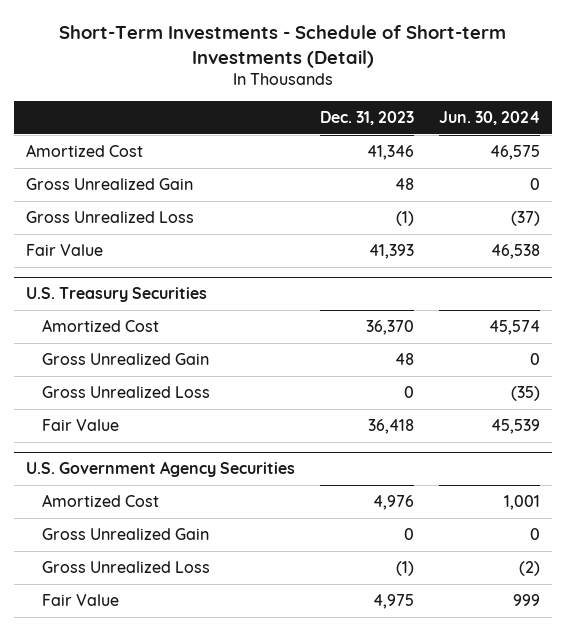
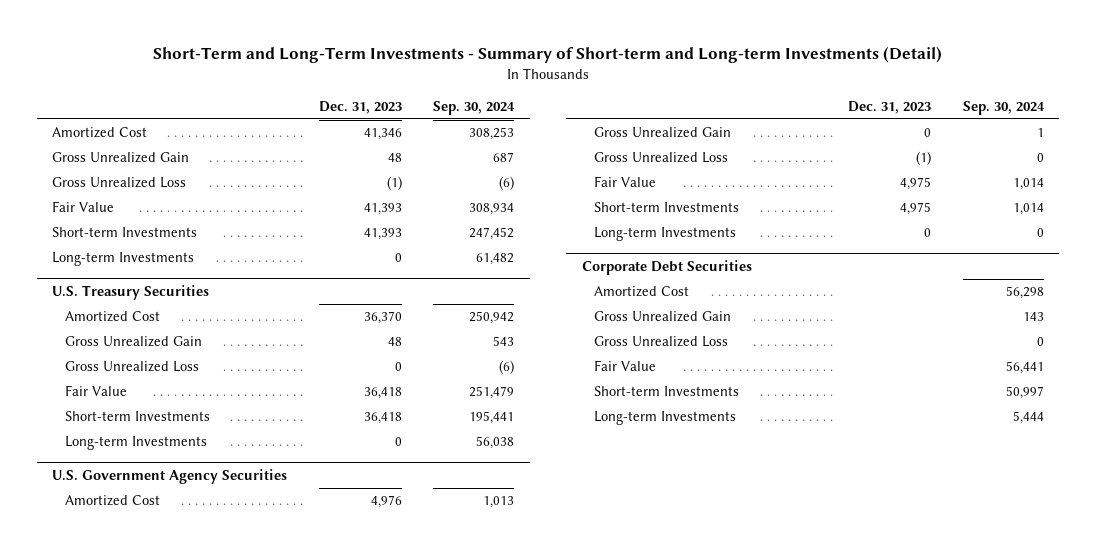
- Short-Term Investments - Schedule of Short-term Investments (Detail)
+ Short-Term and Long-Term Investments - Summary of Short-term and Long-term Investments (Detail)
- | Dec. 31, 2023 | Jun. 30, 2024
+ | Dec. 31, 2023 | Sep. 30, 2024
+ Short-term Investments | 41,393 | 247,452
+ Long-term Investments | 0 | 61,482
@ U.S. Treasury Securities
+ Short-term Investments | 36,418 | 195,441
+ Long-term Investments | 0 | 56,038
@ U.S. Government Agency Securities
+ Short-term Investments | 4,975 | 1,014
+ Long-term Investments | 0 | 0
+ Corporate Debt Securities
+ Amortized Cost | | 56,298
+ Gross Unrealized Gain | | 143
+ Gross Unrealized Loss | | 0
+ Fair Value | | 56,441
+ Short-term Investments | | 50,997
+ Long-term Investments | | 5,444

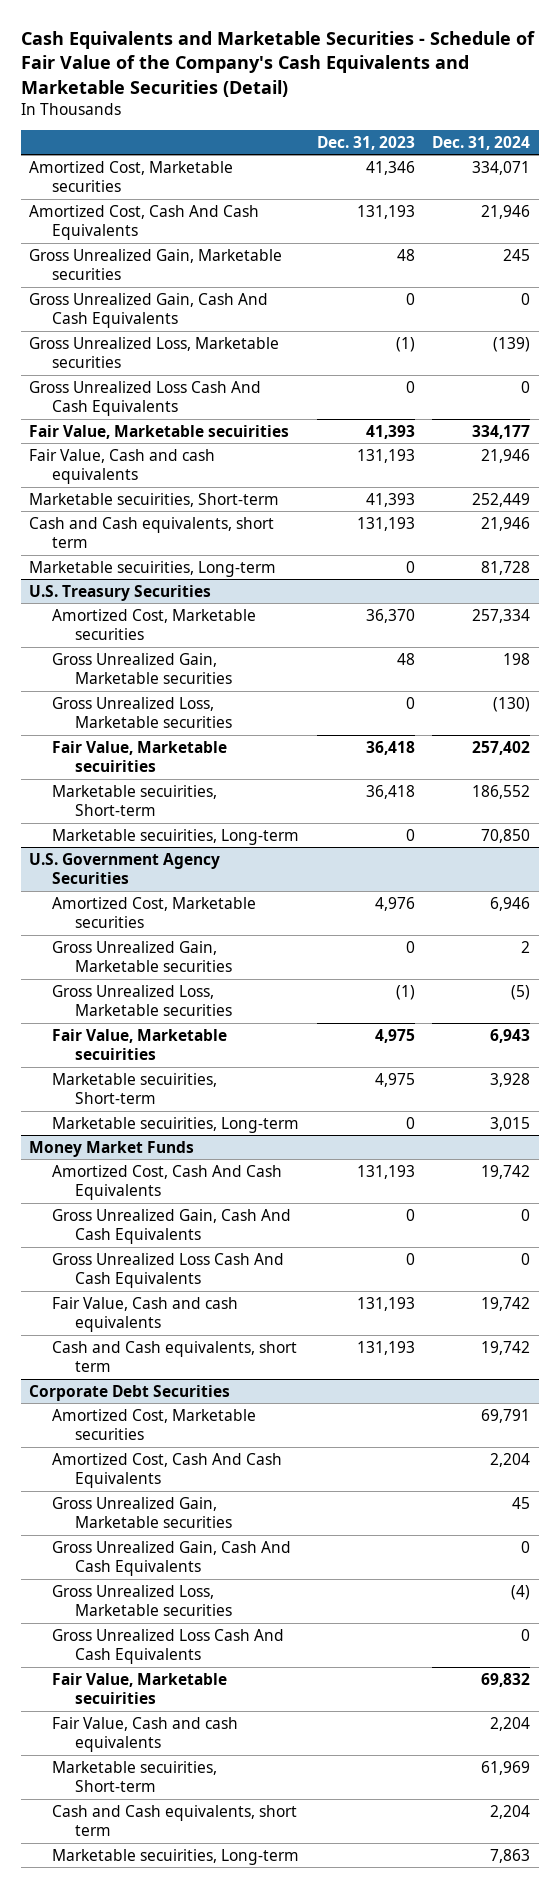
- Short-Term and Long-Term Investments - Summary of Short-term and Long-term Investments (Detail)
+ Cash Equivalents and Marketable Securities - Schedule of Fair Value of the Company's Cash Equivalents and Marketable Securities (Detail)
- | Dec. 31, 2023 | Sep. 30, 2024
+ | Dec. 31, 2023 | Dec. 31, 2024
- Amortized Cost | 41,346 | 308,253
- Gross Unrealized Gain | 48 | 687
- Gross Unrealized Loss | (1) | (6)
- Fair Value | 41,393 | 308,934
- Short-term Investments | 41,393 | 247,452
- Long-term Investments | 0 | 61,482
+ Amortized Cost, Marketable securities | 41,346 | 334,071
+ Amortized Cost, Cash And Cash Equivalents | 131,193 | 21,946
+ Gross Unrealized Gain, Marketable securities | 48 | 245
+ Gross Unrealized Gain, Cash And Cash Equivalents | 0 | 0
+ Gross Unrealized Loss, Marketable securities | (1) | (139)
+ Gross Unrealized Loss Cash And Cash Equivalents | 0 | 0
+ Fair Value, Marketable secuirities | 41,393 | 334,177
+ Fair Value, Cash and cash equivalents | 131,193 | 21,946
+ Marketable secuirities, Short-term | 41,393 | 252,449
+ Cash and Cash equivalents, short term | 131,193 | 21,946
+ Marketable secuirities, Long-term | 0 | 81,728
@ U.S. Treasury Securities
- Amortized Cost | 36,370 | 250,942
- Gross Unrealized Gain | 48 | 543
- Gross Unrealized Loss | 0 | (6)
- Fair Value | 36,418 | 251,479
- Short-term Investments | 36,418 | 195,441
- Long-term Investments | 0 | 56,038
+ Amortized Cost, Marketable securities | 36,370 | 257,334
+ Gross Unrealized Gain, Marketable securities | 48 | 198
+ Gross Unrealized Loss, Marketable securities | 0 | (130)
+ Fair Value, Marketable secuirities | 36,418 | 257,402
+ Marketable secuirities, Short-term | 36,418 | 186,552
+ Marketable secuirities, Long-term | 0 | 70,850
@ U.S. Government Agency Securities
- Amortized Cost | 4,976 | 1,013
- Gross Unrealized Gain | 0 | 1
- Gross Unrealized Loss | (1) | 0
- Fair Value | 4,975 | 1,014
- Short-term Investments | 4,975 | 1,014
- Long-term Investments | 0 | 0
+ Amortized Cost, Marketable securities | 4,976 | 6,946
+ Gross Unrealized Gain, Marketable securities | 0 | 2
+ Gross Unrealized Loss, Marketable securities | (1) | (5)
+ Fair Value, Marketable secuirities | 4,975 | 6,943
+ Marketable secuirities, Short-term | 4,975 | 3,928
+ Marketable secuirities, Long-term | 0 | 3,015
+ Money Market Funds
+ Amortized Cost, Cash And Cash Equivalents | 131,193 | 19,742
+ Gross Unrealized Gain, Cash And Cash Equivalents | 0 | 0
+ Gross Unrealized Loss Cash And Cash Equivalents | 0 | 0
+ Fair Value, Cash and cash equivalents | 131,193 | 19,742
+ Cash and Cash equivalents, short term | 131,193 | 19,742
@ Corporate Debt Securities
- Amortized Cost | | 56,298
- Gross Unrealized Gain | | 143
- Gross Unrealized Loss | | 0
- Fair Value | | 56,441
- Short-term Investments | | 50,997
- Long-term Investments | | 5,444
+ Amortized Cost, Marketable securities | | 69,791
+ Amortized Cost, Cash And Cash Equivalents | | 2,204
+ Gross Unrealized Gain, Marketable securities | | 45
+ Gross Unrealized Gain, Cash And Cash Equivalents | | 0
+ Gross Unrealized Loss, Marketable securities | | (4)
+ Gross Unrealized Loss Cash And Cash Equivalents | | 0
+ Fair Value, Marketable secuirities | | 69,832
+ Fair Value, Cash and cash equivalents | | 2,204
+ Marketable secuirities, Short-term | | 61,969
+ Cash and Cash equivalents, short term | | 2,204
+ Marketable secuirities, Long-term | | 7,863

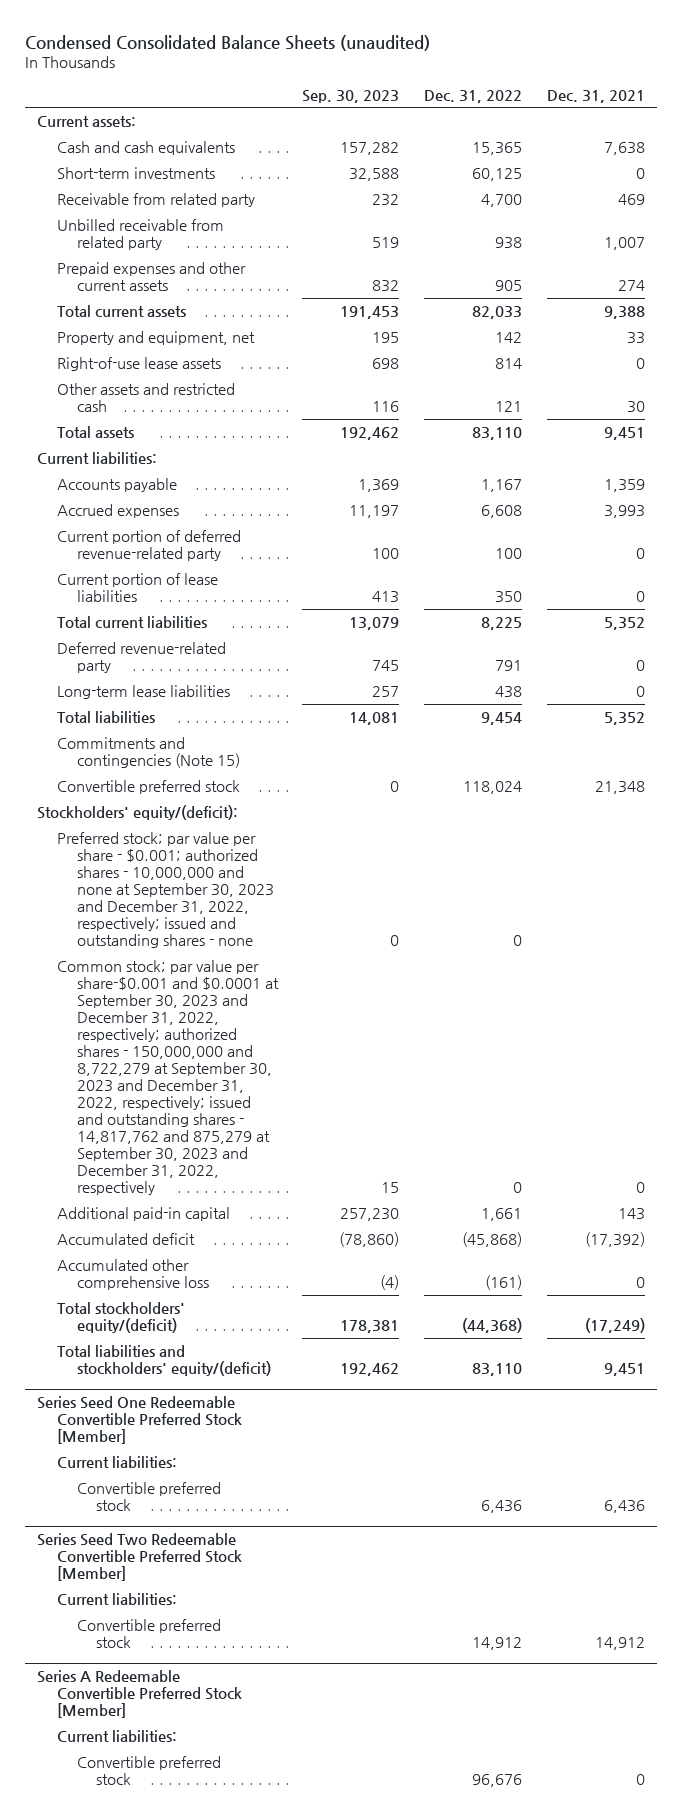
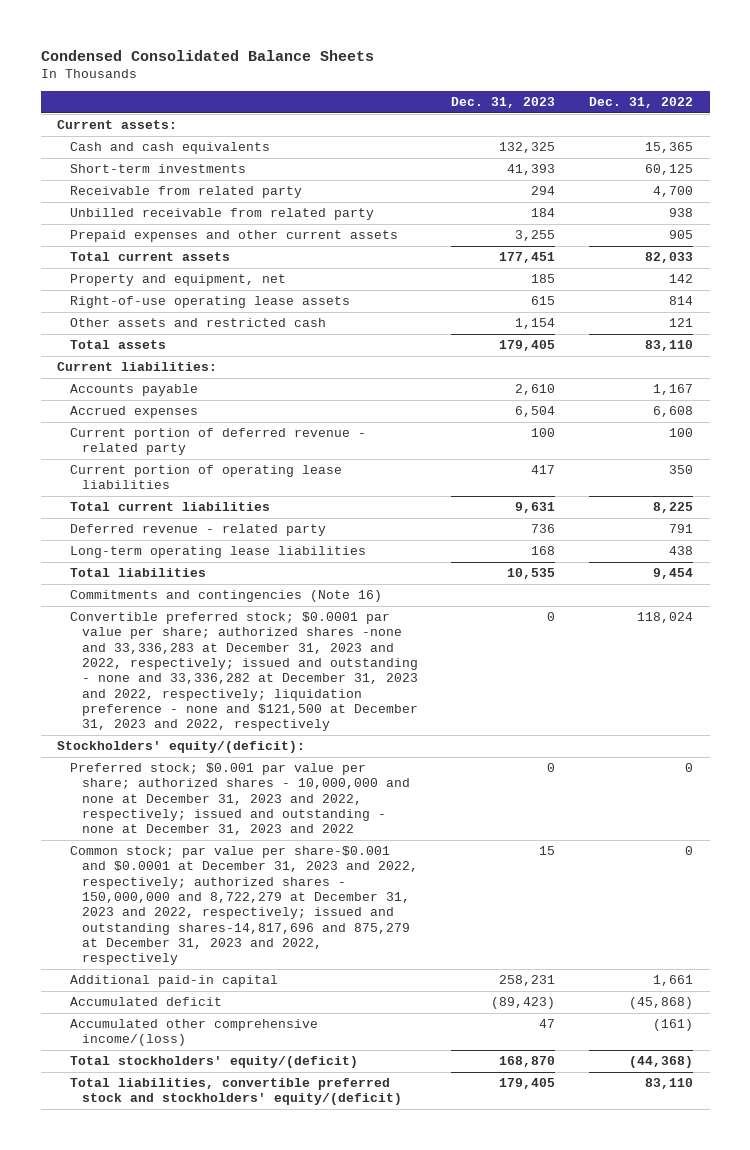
- Condensed Consolidated Balance Sheets (unaudited)
+ Condensed Consolidated Balance Sheets
- | Sep. 30, 2023 | Dec. 31, 2022 | Dec. 31, 2021
+ | Dec. 31, 2023 | Dec. 31, 2022
- Right-of-use lease assets | 698 | 814 | 0
+ Right-of-use operating lease assets | 615 | 814
- Current portion of deferred revenue-related party | 100 | 100 | 0
- Current portion of lease liabilities | 413 | 350 | 0
+ Current portion of deferred revenue - related party | 100 | 100
+ Current portion of operating lease liabilities | 417 | 350
- Deferred revenue-related party | 745 | 791 | 0
- Long-term lease liabilities | 257 | 438 | 0
+ Deferred revenue - related party | 736 | 791
+ Long-term operating lease liabilities | 168 | 438
- Commitments and contingencies (Note 15)
- Convertible preferred stock | 0 | 118,024 | 21,348
+ Commitments and contingencies (Note 16)
+ Convertible preferred stock; $0.0001 par value per share; authorized shares -none and 33,336,283 at December 31, 2023 and 2022, respectively; issued and outstanding - none and 33,336,282 at December 31, 2023 and 2022, respectively; liquidation preference - none and $121,500 at December 31, 2023 and 2022, respectively | 0 | 118,024
- Preferred stock; par value per share - $0.001; authorized shares - 10,000,000 and none at September 30, 2023 and December 31, 2022, respectively; issued and outstanding shares - none | 0 | 0 |
- Common stock; par value per share-$0.001 and $0.0001 at September 30, 2023 and December 31, 2022, respectively; authorized shares - 150,000,000 and 8,722,279 at September 30, 2023 and December 31, 2022, respectively; issued and outstanding shares - 14,817,762 and 875,279 at September 30, 2023 and December 31, 2022, respectively | 15 | 0 | 0
+ Preferred stock; $0.001 par value per share; authorized shares - 10,000,000 and none at December 31, 2023 and 2022, respectively; issued and outstanding - none at December 31, 2023 and 2022 | 0 | 0
+ Common stock; par value per share-$0.001 and $0.0001 at December 31, 2023 and 2022, respectively; authorized shares - 150,000,000 and 8,722,279 at December 31, 2023 and 2022, respectively; issued and outstanding shares-14,817,696 and 875,279 at December 31, 2023 and 2022, respectively | 15 | 0
- Accumulated other comprehensive loss | (4) | (161) | 0
+ Accumulated other comprehensive income/(loss) | 47 | (161)
- Total liabilities and stockholders' equity/(deficit) | 192,462 | 83,110 | 9,451
- Series Seed One Redeemable Convertible Preferred Stock [Member]
- Current liabilities:
- Convertible preferred stock | | 6,436 | 6,436
- Series Seed Two Redeemable Convertible Preferred Stock [Member]
- Current liabilities:
- Convertible preferred stock | | 14,912 | 14,912
- Series A Redeemable Convertible Preferred Stock [Member]
- Current liabilities:
- Convertible preferred stock | | 96,676 | 0
+ Total liabilities, convertible preferred stock and stockholders' equity/(deficit) | 179,405 | 83,110

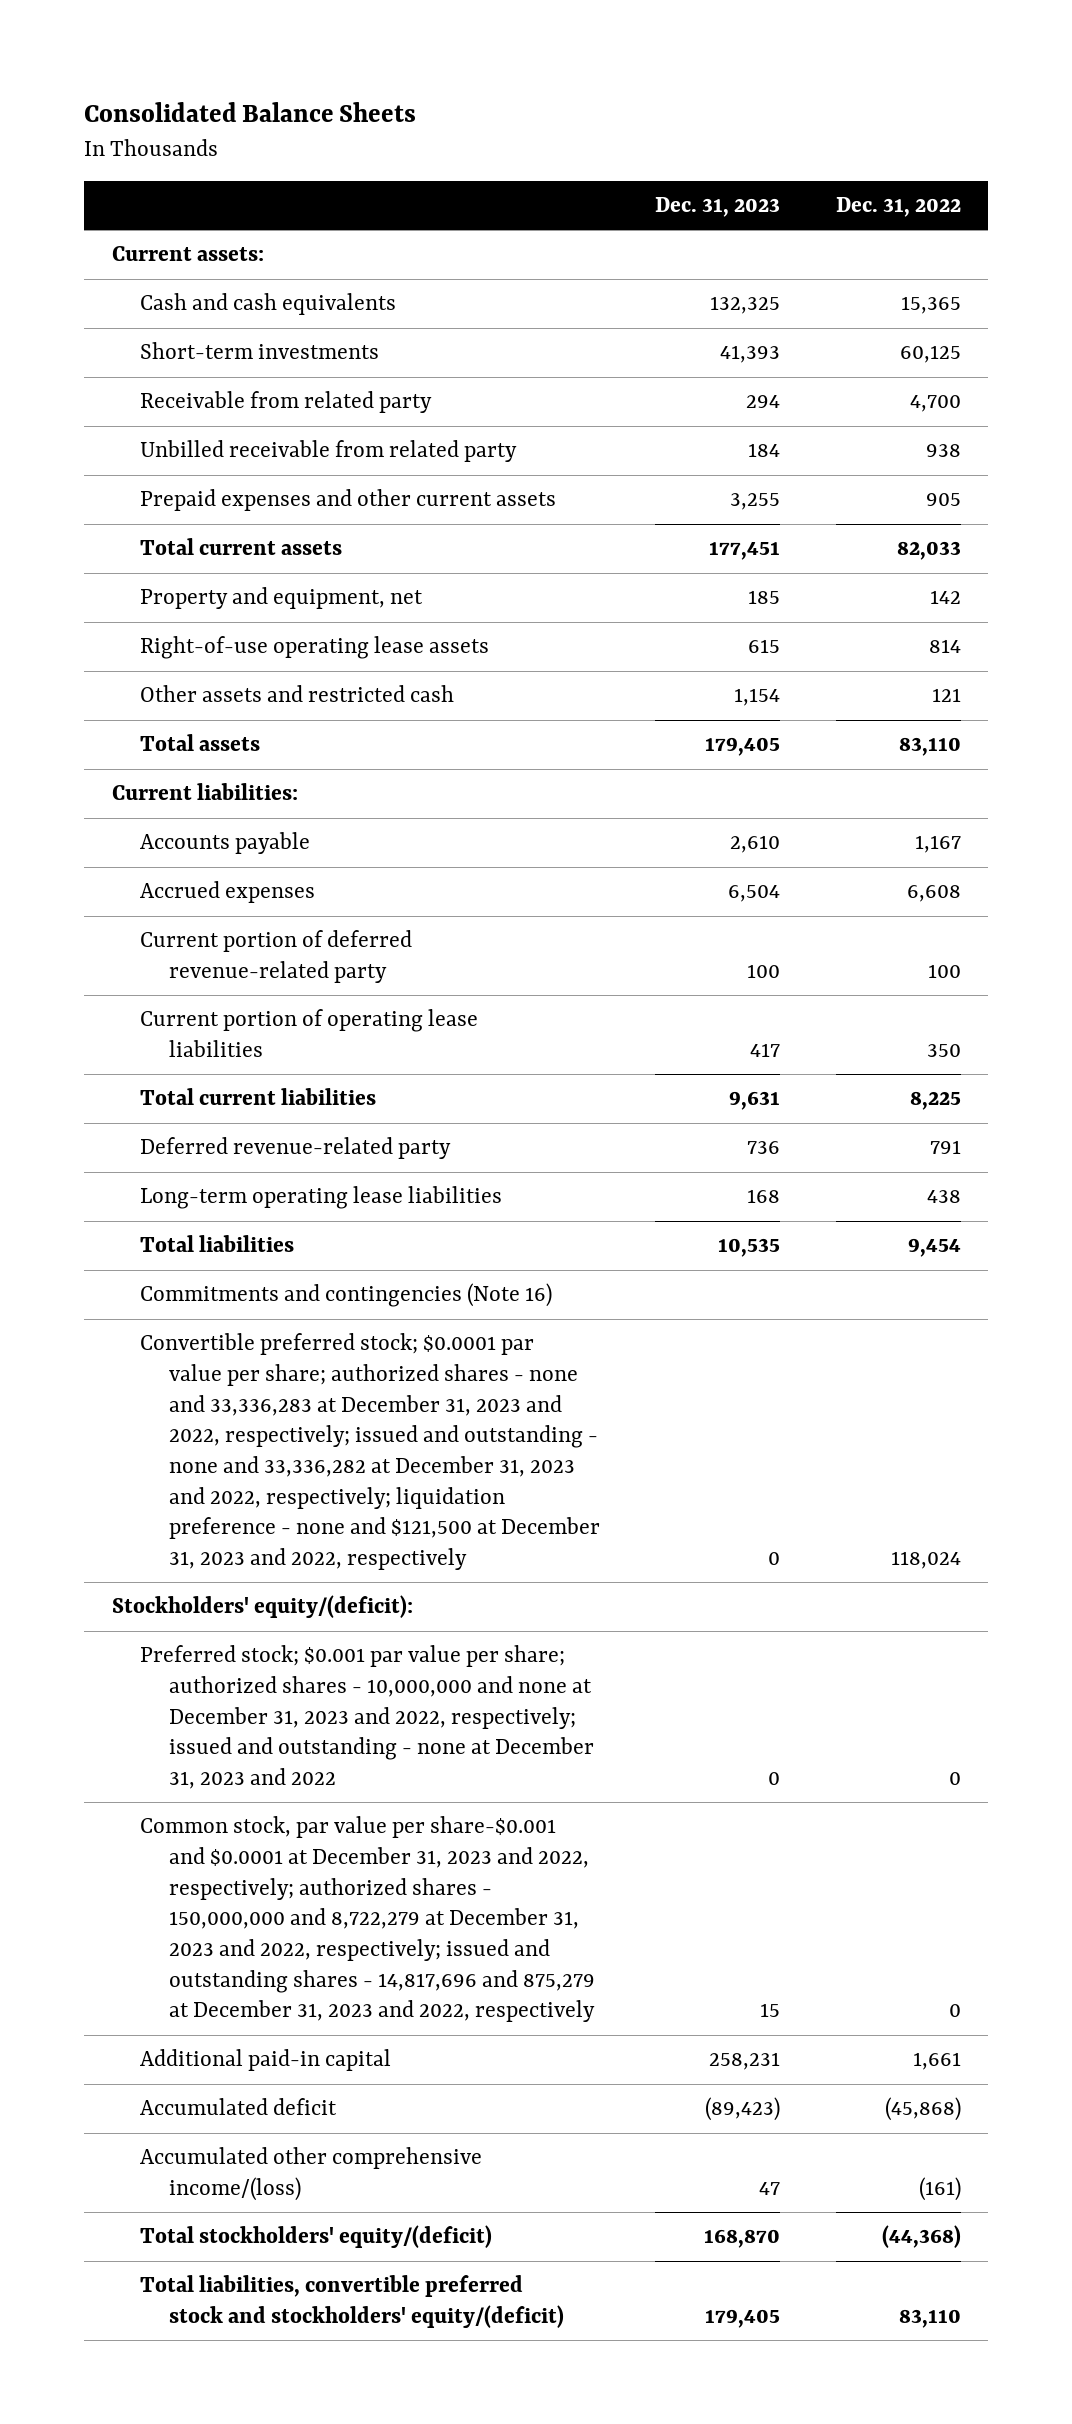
- Condensed Consolidated Balance Sheets
+ Consolidated Balance Sheets
- Current portion of deferred revenue - related party | 100 | 100
+ Current portion of deferred revenue-related party | 100 | 100
- Deferred revenue - related party | 736 | 791
+ Deferred revenue-related party | 736 | 791
- Convertible preferred stock; $0.0001 par value per share; authorized shares -none and 33,336,283 at December 31, 2023 and 2022, respectively; issued and outstanding - none and 33,336,282 at December 31, 2023 and 2022, respectively; liquidation preference - none and $121,500 at December 31, 2023 and 2022, respectively | 0 | 118,024
+ Convertible preferred stock; $0.0001 par value per share; authorized shares - none and 33,336,283 at December 31, 2023 and 2022, respectively; issued and outstanding - none and 33,336,282 at December 31, 2023 and 2022, respectively; liquidation preference - none and $121,500 at December 31, 2023 and 2022, respectively | 0 | 118,024
- Common stock; par value per share-$0.001 and $0.0001 at December 31, 2023 and 2022, respectively; authorized shares - 150,000,000 and 8,722,279 at December 31, 2023 and 2022, respectively; issued and outstanding shares-14,817,696 and 875,279 at December 31, 2023 and 2022, respectively | 15 | 0
+ Common stock, par value per share-$0.001 and $0.0001 at December 31, 2023 and 2022, respectively; authorized shares - 150,000,000 and 8,722,279 at December 31, 2023 and 2022, respectively; issued and outstanding shares - 14,817,696 and 875,279 at December 31, 2023 and 2022, respectively | 15 | 0

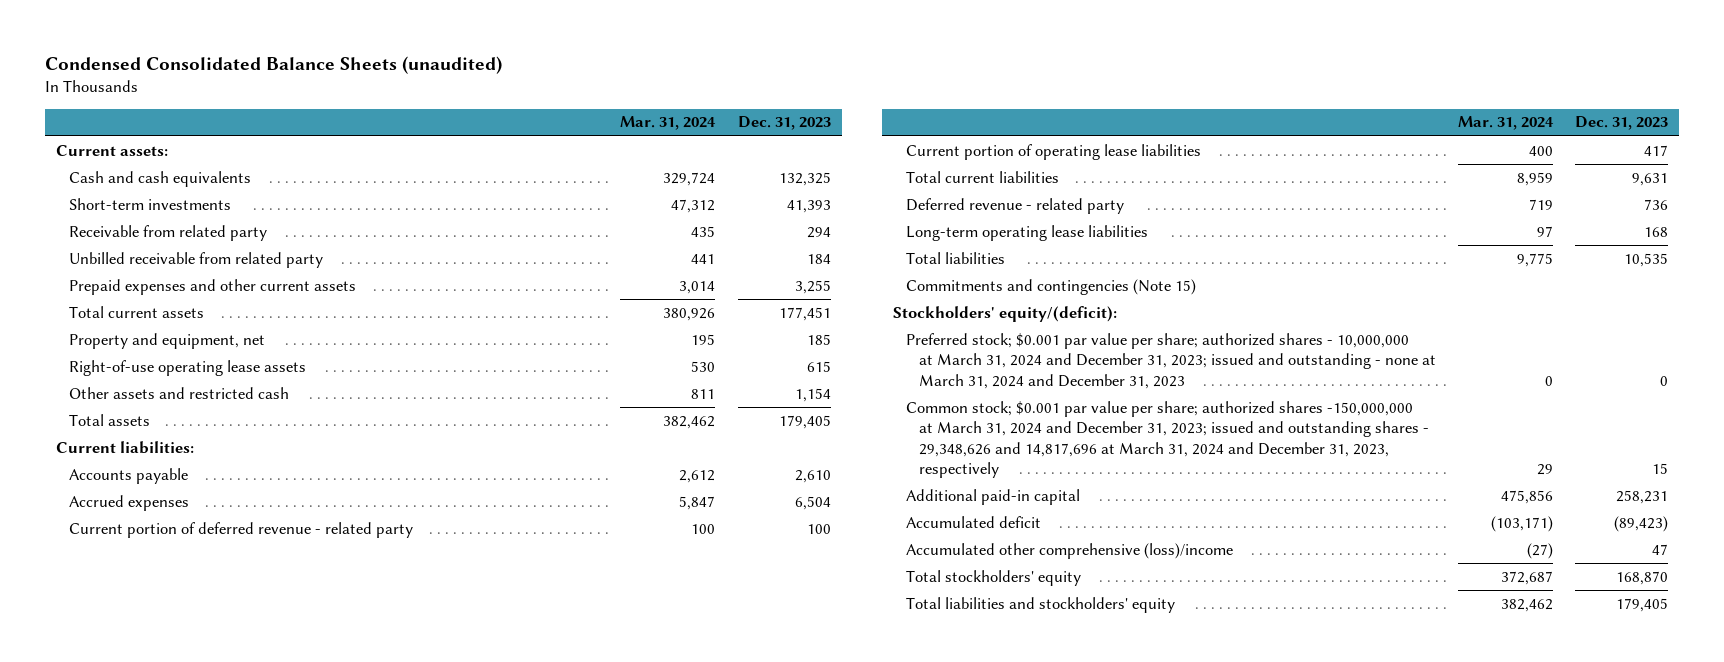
- Consolidated Balance Sheets
+ Condensed Consolidated Balance Sheets (unaudited)
- | Dec. 31, 2023 | Dec. 31, 2022
+ | Mar. 31, 2024 | Dec. 31, 2023
- Current portion of deferred revenue-related party | 100 | 100
+ Current portion of deferred revenue - related party | 100 | 100
- Deferred revenue-related party | 736 | 791
+ Deferred revenue - related party | 719 | 736
- Commitments and contingencies (Note 16)
- Convertible preferred stock; $0.0001 par value per share; authorized shares - none and 33,336,283 at December 31, 2023 and 2022, respectively; issued and outstanding - none and 33,336,282 at December 31, 2023 and 2022, respectively; liquidation preference - none and $121,500 at December 31, 2023 and 2022, respectively | 0 | 118,024
+ Commitments and contingencies (Note 15)
- Preferred stock; $0.001 par value per share; authorized shares - 10,000,000 and none at December 31, 2023 and 2022, respectively; issued and outstanding - none at December 31, 2023 and 2022 | 0 | 0
- Common stock, par value per share-$0.001 and $0.0001 at December 31, 2023 and 2022, respectively; authorized shares - 150,000,000 and 8,722,279 at December 31, 2023 and 2022, respectively; issued and outstanding shares - 14,817,696 and 875,279 at December 31, 2023 and 2022, respectively | 15 | 0
+ Preferred stock; $0.001 par value per share; authorized shares - 10,000,000 at March 31, 2024 and December 31, 2023; issued and outstanding - none at March 31, 2024 and December 31, 2023 | 0 | 0
+ Common stock; $0.001 par value per share; authorized shares -150,000,000 at March 31, 2024 and December 31, 2023; issued and outstanding shares - 29,348,626 and 14,817,696 at March 31, 2024 and December 31, 2023, respectively | 29 | 15
- Accumulated other comprehensive income/(loss) | 47 | (161)
- Total stockholders' equity/(deficit) | 168,870 | (44,368)
- Total liabilities, convertible preferred stock and stockholders' equity/(deficit) | 179,405 | 83,110
+ Accumulated other comprehensive (loss)/income | (27) | 47
+ Total stockholders' equity | 372,687 | 168,870
+ Total liabilities and stockholders' equity | 382,462 | 179,405

